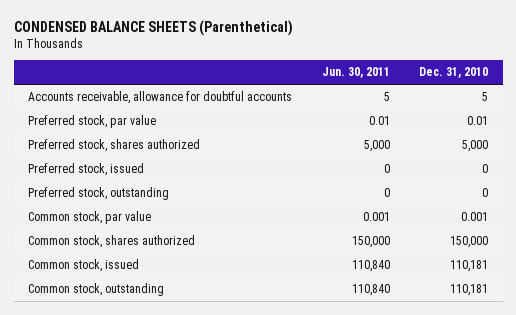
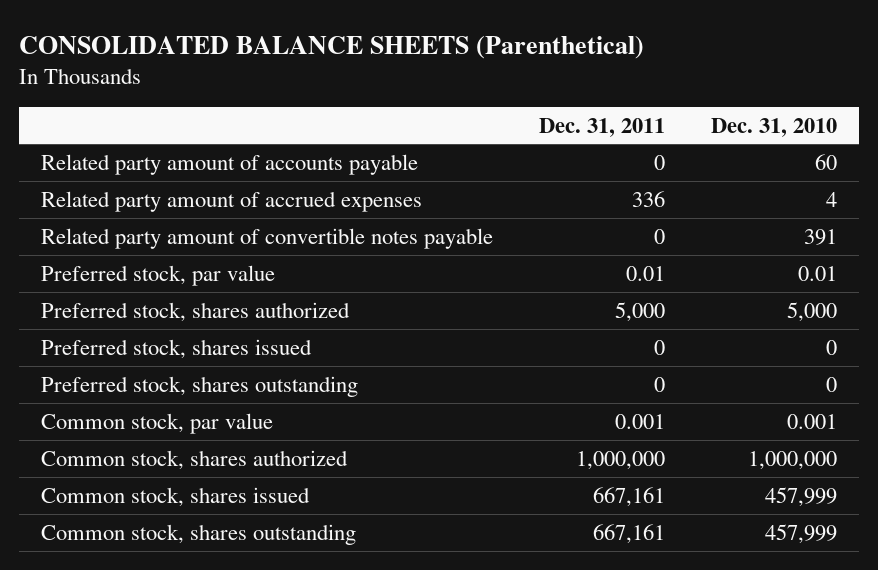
- CONDENSED BALANCE SHEETS (Parenthetical)
+ CONSOLIDATED BALANCE SHEETS (Parenthetical)
- | Jun. 30, 2011 | Dec. 31, 2010
+ | Dec. 31, 2011 | Dec. 31, 2010
- Accounts receivable, allowance for doubtful accounts | 5 | 5
+ Related party amount of accounts payable | 0 | 60
+ Related party amount of accrued expenses | 336 | 4
+ Related party amount of convertible notes payable | 0 | 391
- Preferred stock, issued | 0 | 0
- Preferred stock, outstanding | 0 | 0
+ Preferred stock, shares issued | 0 | 0
+ Preferred stock, shares outstanding | 0 | 0
- Common stock, shares authorized | 150,000 | 150,000
- Common stock, issued | 110,840 | 110,181
- Common stock, outstanding | 110,840 | 110,181
+ Common stock, shares authorized | 1,000,000 | 1,000,000
+ Common stock, shares issued | 667,161 | 457,999
+ Common stock, shares outstanding | 667,161 | 457,999

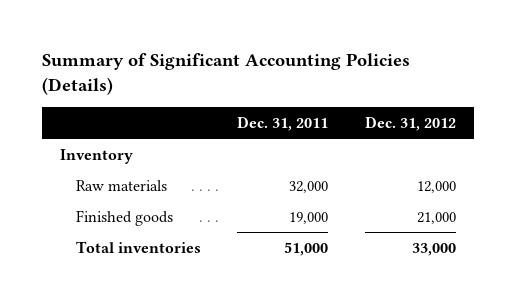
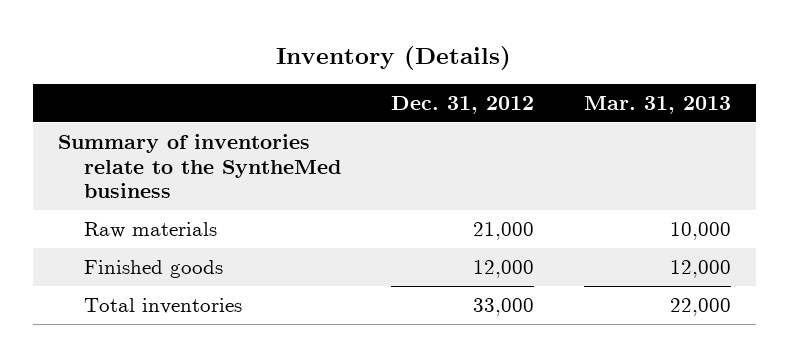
- Summary of Significant Accounting Policies (Details)
+ Inventory (Details)
- | Dec. 31, 2011 | Dec. 31, 2012
+ | Dec. 31, 2012 | Mar. 31, 2013
- Inventory
- Raw materials | 32,000 | 12,000
- Finished goods | 19,000 | 21,000
+ Summary of inventories relate to the SyntheMed business
+ Raw materials | 21,000 | 10,000
+ Finished goods | 12,000 | 12,000

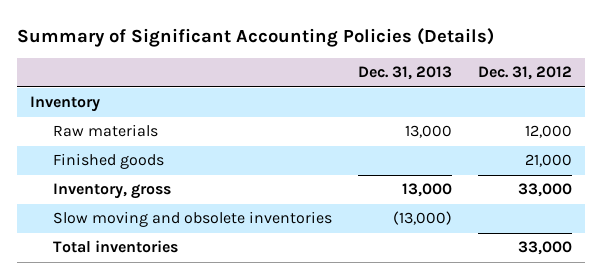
- Inventory (Details)
+ Summary of Significant Accounting Policies (Details)
- | Dec. 31, 2012 | Mar. 31, 2013
+ | Dec. 31, 2013 | Dec. 31, 2012
- Summary of inventories relate to the SyntheMed business
- Raw materials | 21,000 | 10,000
- Finished goods | 12,000 | 12,000
+ Inventory
+ Raw materials | 13,000 | 12,000
+ Finished goods | | 21,000
+ Inventory, gross | 13,000 | 33,000
+ Slow moving and obsolete inventories | (13,000) |

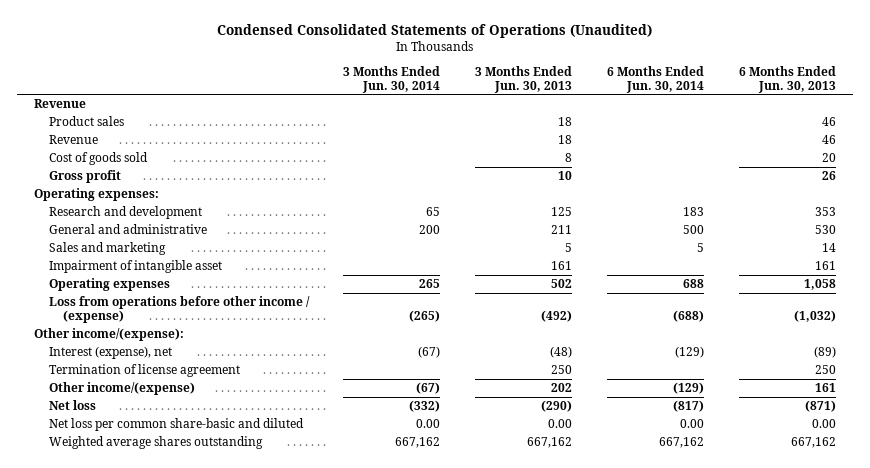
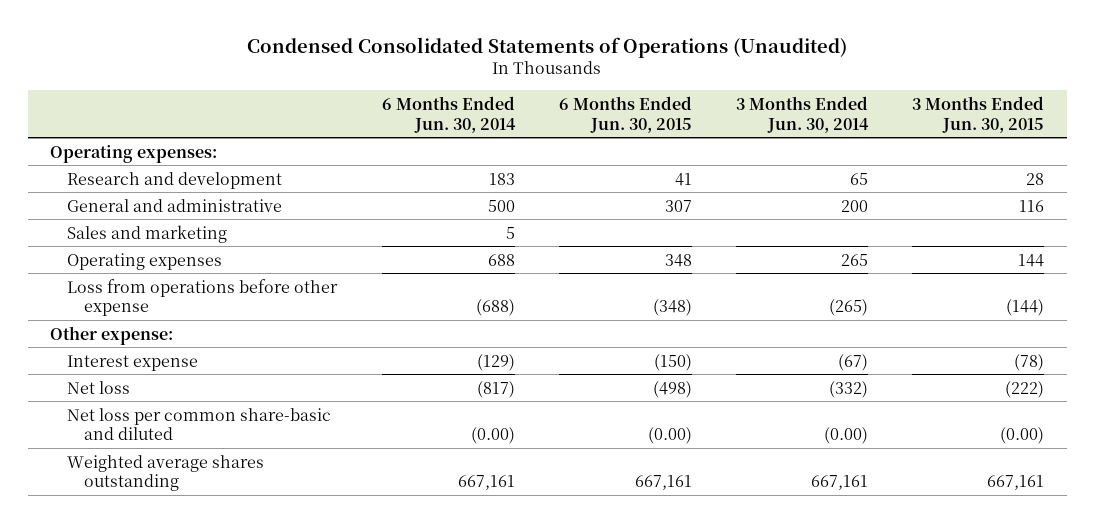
- | 3 Months Ended Jun. 30, 2014 | 3 Months Ended Jun. 30, 2013 | 6 Months Ended Jun. 30, 2014 | 6 Months Ended Jun. 30, 2013
+ | 6 Months Ended Jun. 30, 2014 | 6 Months Ended Jun. 30, 2015 | 3 Months Ended Jun. 30, 2014 | 3 Months Ended Jun. 30, 2015
- Revenue
- Product sales | | 18 | | 46
- Revenue | | 18 | | 46
- Cost of goods sold | | 8 | | 20
- Gross profit | | 10 | | 26
- Impairment of intangible asset | | 161 | | 161
- Loss from operations before other income / (expense) | (265) | (492) | (688) | (1,032)
- Other income/(expense):
- Interest (expense), net | (67) | (48) | (129) | (89)
- Termination of license agreement | | 250 | | 250
- Other income/(expense) | (67) | 202 | (129) | 161
+ Loss from operations before other expense | (688) | (348) | (265) | (144)
+ Other expense:
+ Interest expense | (129) | (150) | (67) | (78)
- Net loss per common share-basic and diluted | 0.00 | 0.00 | 0.00 | 0.00
- Weighted average shares outstanding | 667,162 | 667,162 | 667,162 | 667,162
+ Net loss per common share-basic and diluted | (0.00) | (0.00) | (0.00) | (0.00)
+ Weighted average shares outstanding | 667,161 | 667,161 | 667,161 | 667,161

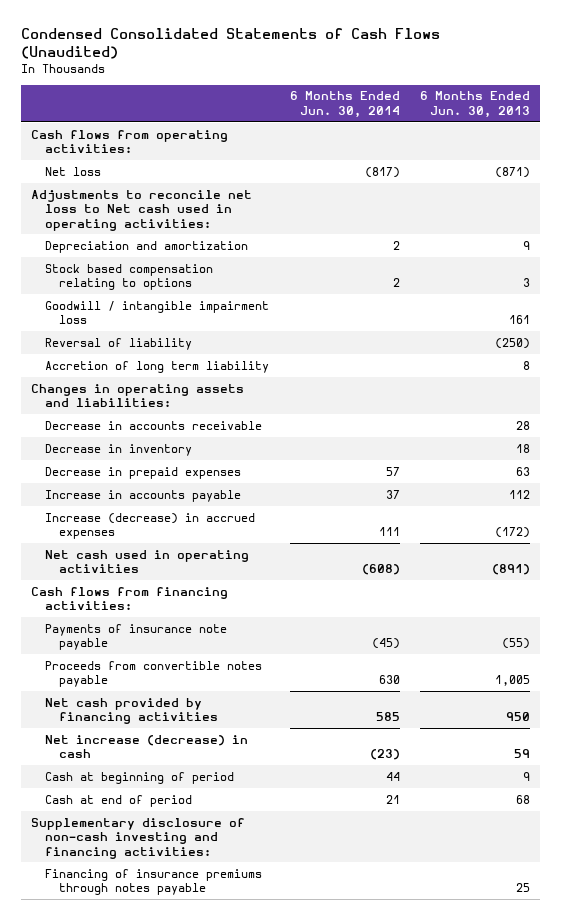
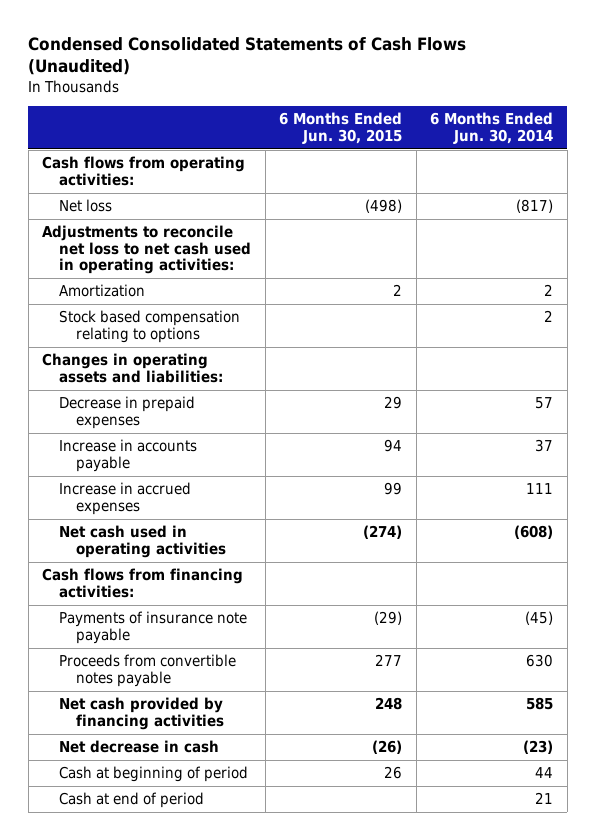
- | 6 Months Ended Jun. 30, 2014 | 6 Months Ended Jun. 30, 2013
+ | 6 Months Ended Jun. 30, 2015 | 6 Months Ended Jun. 30, 2014
- Adjustments to reconcile net loss to Net cash used in operating activities:
- Depreciation and amortization | 2 | 9
+ Adjustments to reconcile net loss to net cash used in operating activities:
+ Amortization | 2 | 2
- Goodwill / intangible impairment loss | | 161
- Reversal of liability | | (250)
- Accretion of long term liability | | 8
- Decrease in accounts receivable | | 28
- Decrease in inventory | | 18
- Increase (decrease) in accrued expenses | 111 | (172)
+ Increase in accrued expenses | 99 | 111
- Net increase (decrease) in cash | (23) | 59
+ Net decrease in cash | (26) | (23)
- Supplementary disclosure of non-cash investing and financing activities:
- Financing of insurance premiums through notes payable | | 25

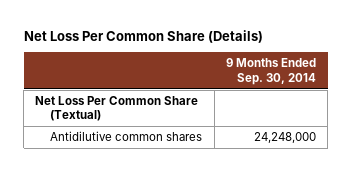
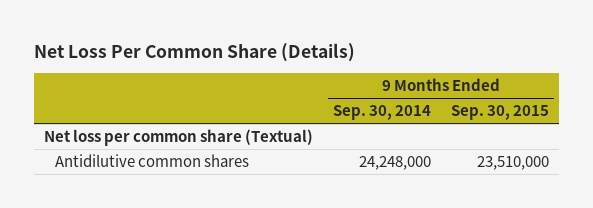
- | 9 Months Ended Sep. 30, 2014
+ | 9 Months Ended Sep. 30, 2014 | 9 Months Ended Sep. 30, 2015
- Net Loss Per Common Share (Textual)
+ Net loss per common share (Textual)

